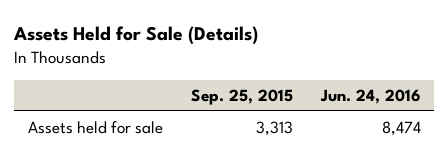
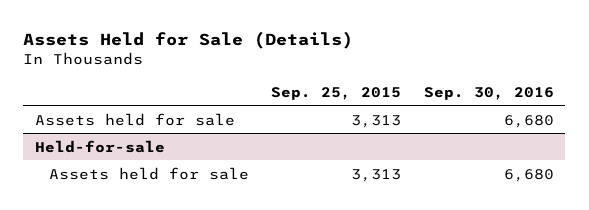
- | Sep. 25, 2015 | Jun. 24, 2016
+ | Sep. 25, 2015 | Sep. 30, 2016
+ Held-for-sale
+ Assets held for sale | 3,313 | 6,680

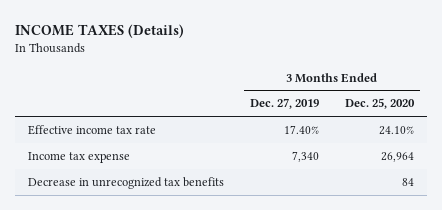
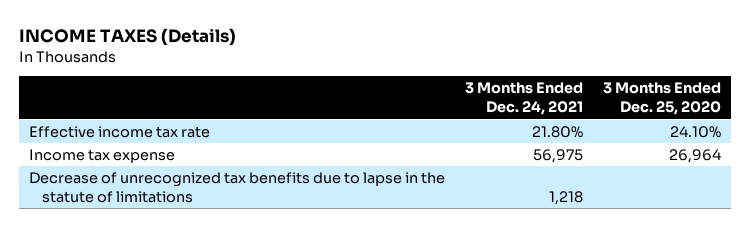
- | 3 Months Ended Dec. 27, 2019 | 3 Months Ended Dec. 25, 2020
+ | 3 Months Ended Dec. 24, 2021 | 3 Months Ended Dec. 25, 2020
- Decrease in unrecognized tax benefits | | 84
+ Decrease of unrecognized tax benefits due to lapse in the statute of limitations | 1,218 |

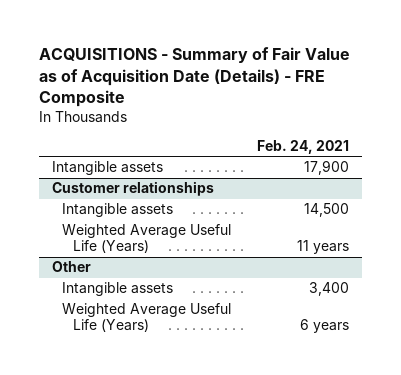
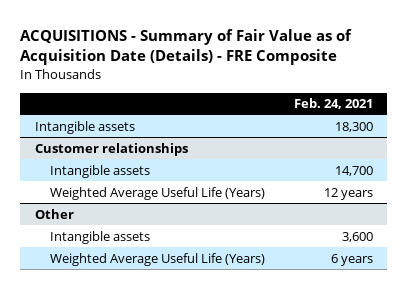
- Intangible assets | 17,900
+ Intangible assets | 18,300
@ Customer relationships
- Intangible assets | 14,500
- Weighted Average Useful Life (Years) | 11 years
+ Intangible assets | 14,700
+ Weighted Average Useful Life (Years) | 12 years
@ Other
- Intangible assets | 3,400
+ Intangible assets | 3,600

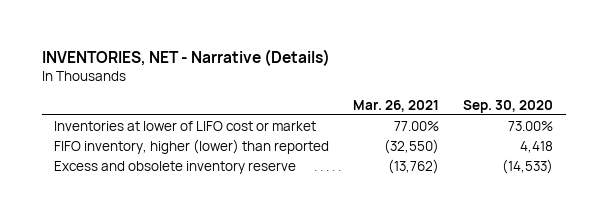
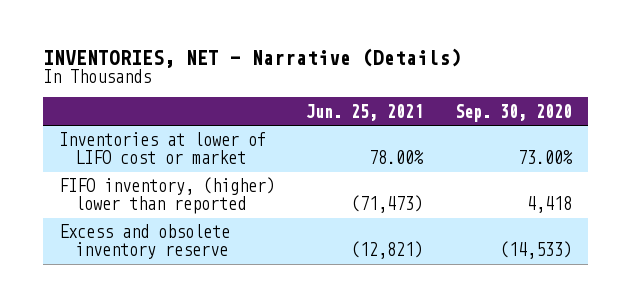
- | Mar. 26, 2021 | Sep. 30, 2020
+ | Jun. 25, 2021 | Sep. 30, 2020
- FIFO inventory, higher (lower) than reported | (32,550) | 4,418
+ FIFO inventory, (higher) lower than reported | (71,473) | 4,418

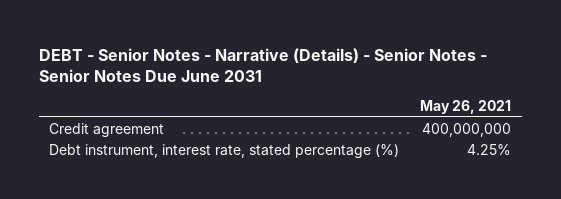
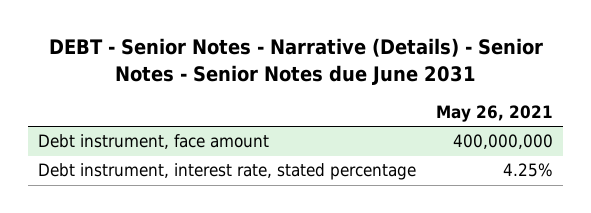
- DEBT - Senior Notes - Narrative (Details) - Senior Notes - Senior Notes Due June 2031
+ DEBT - Senior Notes - Narrative (Details) - Senior Notes - Senior Notes due June 2031
- Credit agreement | 400,000,000
- Debt instrument, interest rate, stated percentage (%) | 4.25%
+ Debt instrument, face amount | 400,000,000
+ Debt instrument, interest rate, stated percentage | 4.25%

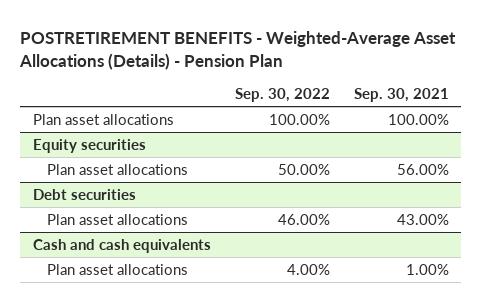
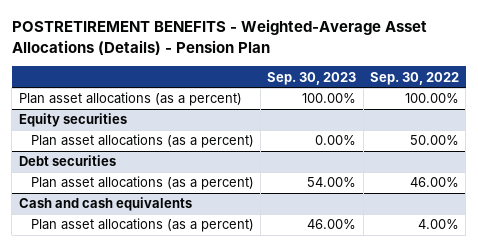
- | Sep. 30, 2022 | Sep. 30, 2021
+ | Sep. 30, 2023 | Sep. 30, 2022
- Plan asset allocations | 100.00% | 100.00%
+ Plan asset allocations (as a percent) | 100.00% | 100.00%
@ Equity securities
- Plan asset allocations | 50.00% | 56.00%
+ Plan asset allocations (as a percent) | 0.00% | 50.00%
@ Debt securities
- Plan asset allocations | 46.00% | 43.00%
+ Plan asset allocations (as a percent) | 54.00% | 46.00%
@ Cash and cash equivalents
- Plan asset allocations | 4.00% | 1.00%
+ Plan asset allocations (as a percent) | 46.00% | 4.00%

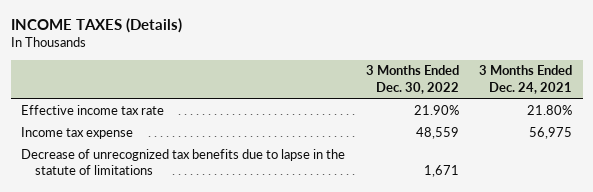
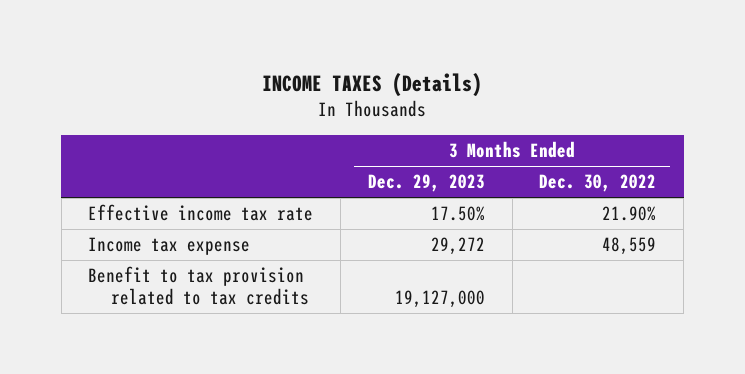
- | 3 Months Ended Dec. 30, 2022 | 3 Months Ended Dec. 24, 2021
+ | 3 Months Ended Dec. 29, 2023 | 3 Months Ended Dec. 30, 2022
- Decrease of unrecognized tax benefits due to lapse in the statute of limitations | 1,671 |
+ Benefit to tax provision related to tax credits | 19,127,000 |

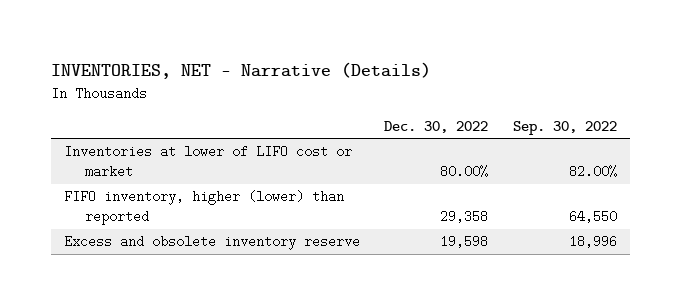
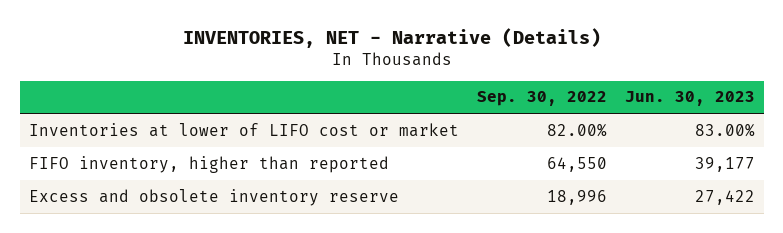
- | Dec. 30, 2022 | Sep. 30, 2022
+ | Sep. 30, 2022 | Jun. 30, 2023
- FIFO inventory, higher (lower) than reported | 29,358 | 64,550
+ FIFO inventory, higher than reported | 64,550 | 39,177

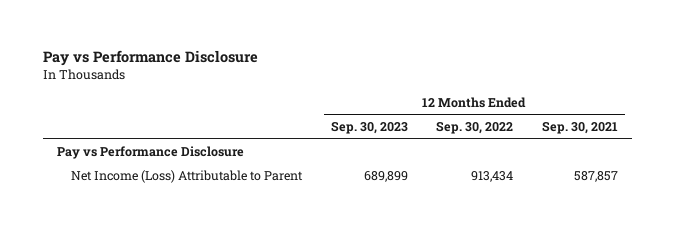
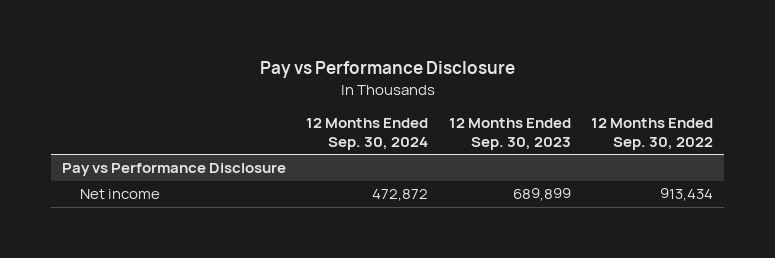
- | 12 Months Ended Sep. 30, 2023 | 12 Months Ended Sep. 30, 2022 | 12 Months Ended Sep. 30, 2021
+ | 12 Months Ended Sep. 30, 2024 | 12 Months Ended Sep. 30, 2023 | 12 Months Ended Sep. 30, 2022
- Net Income (Loss) Attributable to Parent | 689,899 | 913,434 | 587,857
+ Net income | 472,872 | 689,899 | 913,434

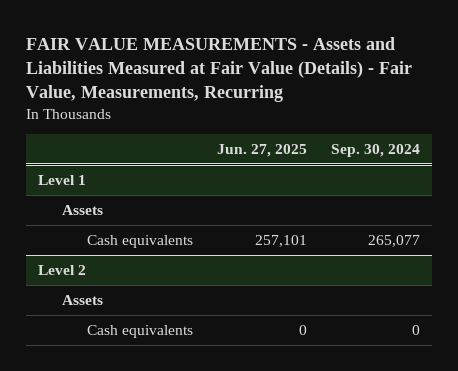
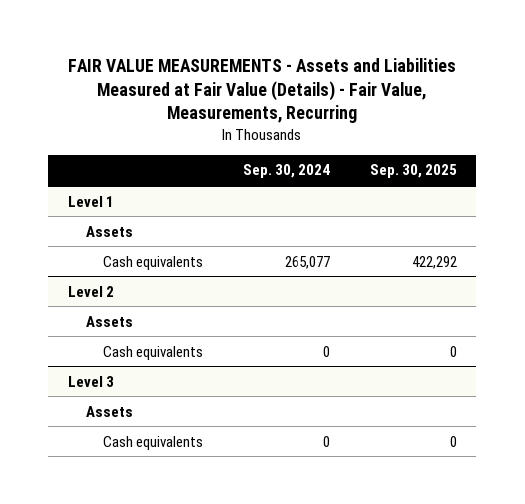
- | Jun. 27, 2025 | Sep. 30, 2024
+ | Sep. 30, 2024 | Sep. 30, 2025
+ Level 3
+ Assets
+ Cash equivalents | 0 | 0

